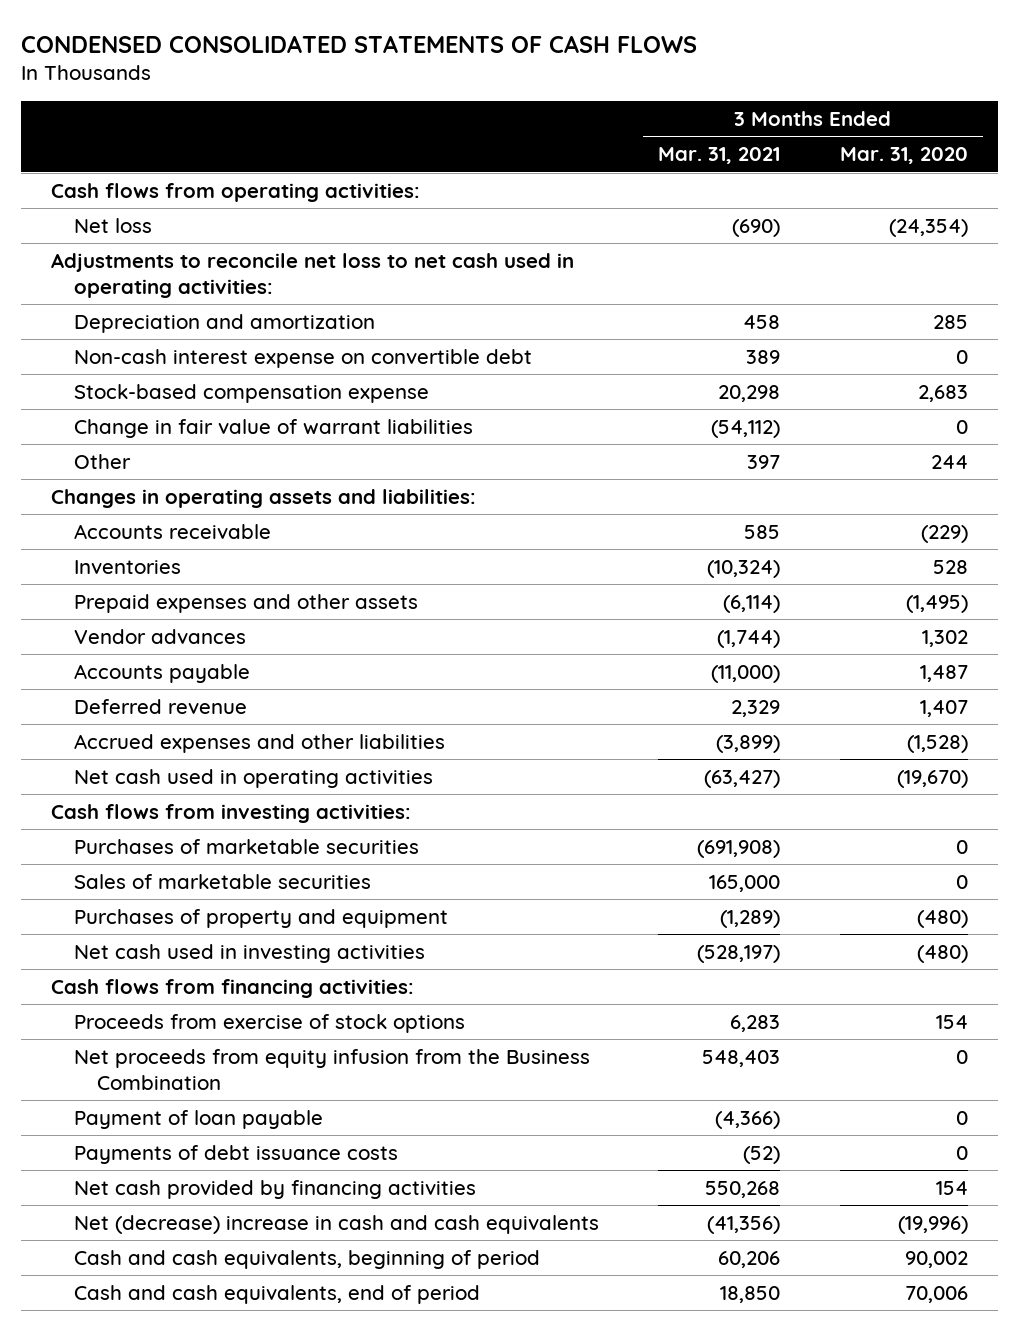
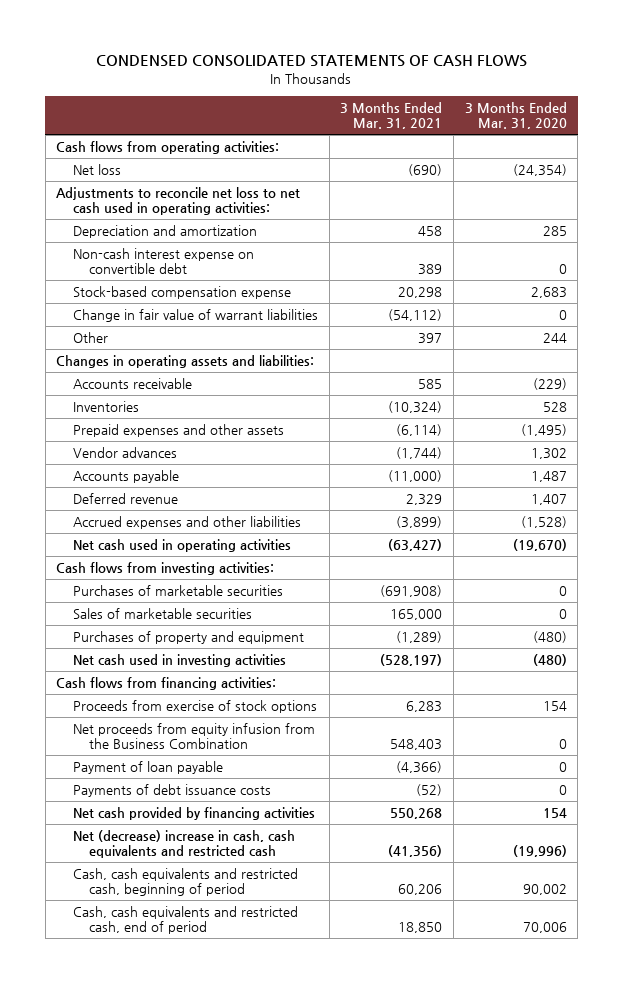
- Net (decrease) increase in cash and cash equivalents | (41,356) | (19,996)
- Cash and cash equivalents, beginning of period | 60,206 | 90,002
- Cash and cash equivalents, end of period | 18,850 | 70,006
+ Net (decrease) increase in cash, cash equivalents and restricted cash | (41,356) | (19,996)
+ Cash, cash equivalents and restricted cash, beginning of period | 60,206 | 90,002
+ Cash, cash equivalents and restricted cash, end of period | 18,850 | 70,006

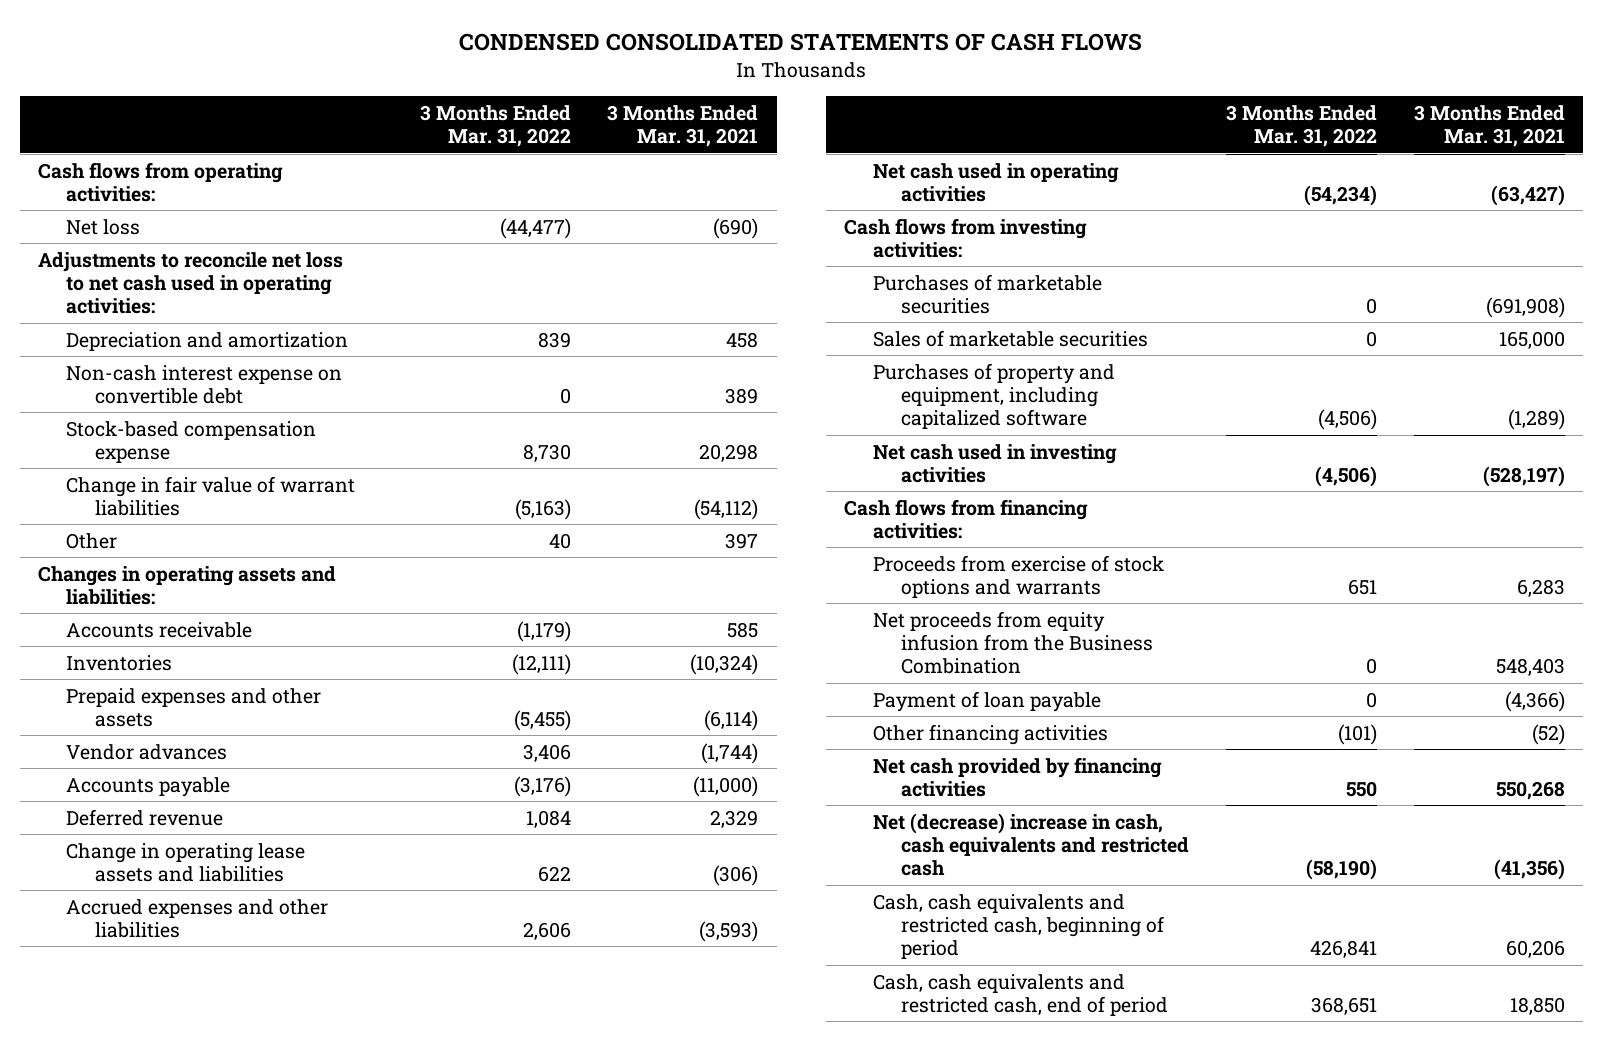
- | 3 Months Ended Mar. 31, 2021 | 3 Months Ended Mar. 31, 2020
+ | 3 Months Ended Mar. 31, 2022 | 3 Months Ended Mar. 31, 2021
- Accrued expenses and other liabilities | (3,899) | (1,528)
+ Change in operating lease assets and liabilities | 622 | (306)
+ Accrued expenses and other liabilities | 2,606 | (3,593)
- Purchases of property and equipment | (1,289) | (480)
+ Purchases of property and equipment, including capitalized software | (4,506) | (1,289)
- Proceeds from exercise of stock options | 6,283 | 154
+ Proceeds from exercise of stock options and warrants | 651 | 6,283
- Payments of debt issuance costs | (52) | 0
+ Other financing activities | (101) | (52)

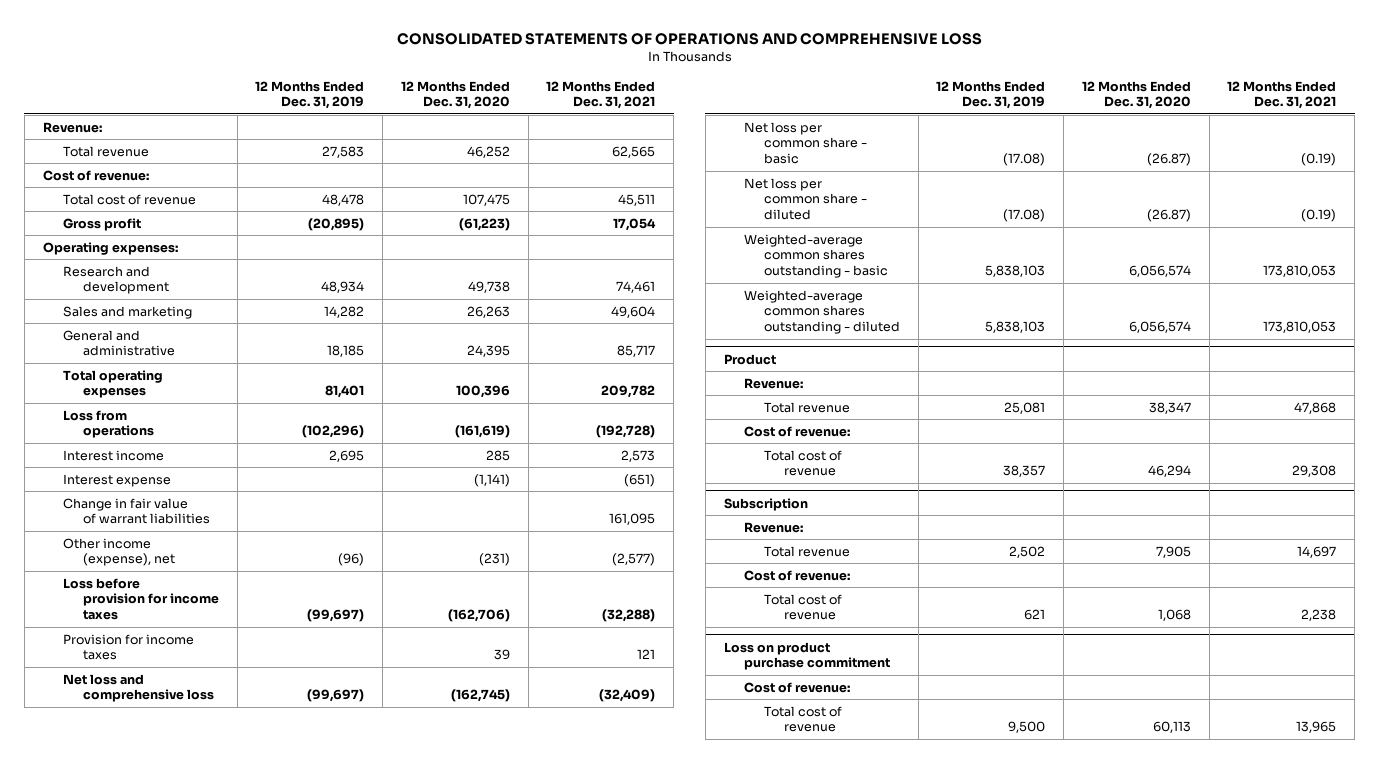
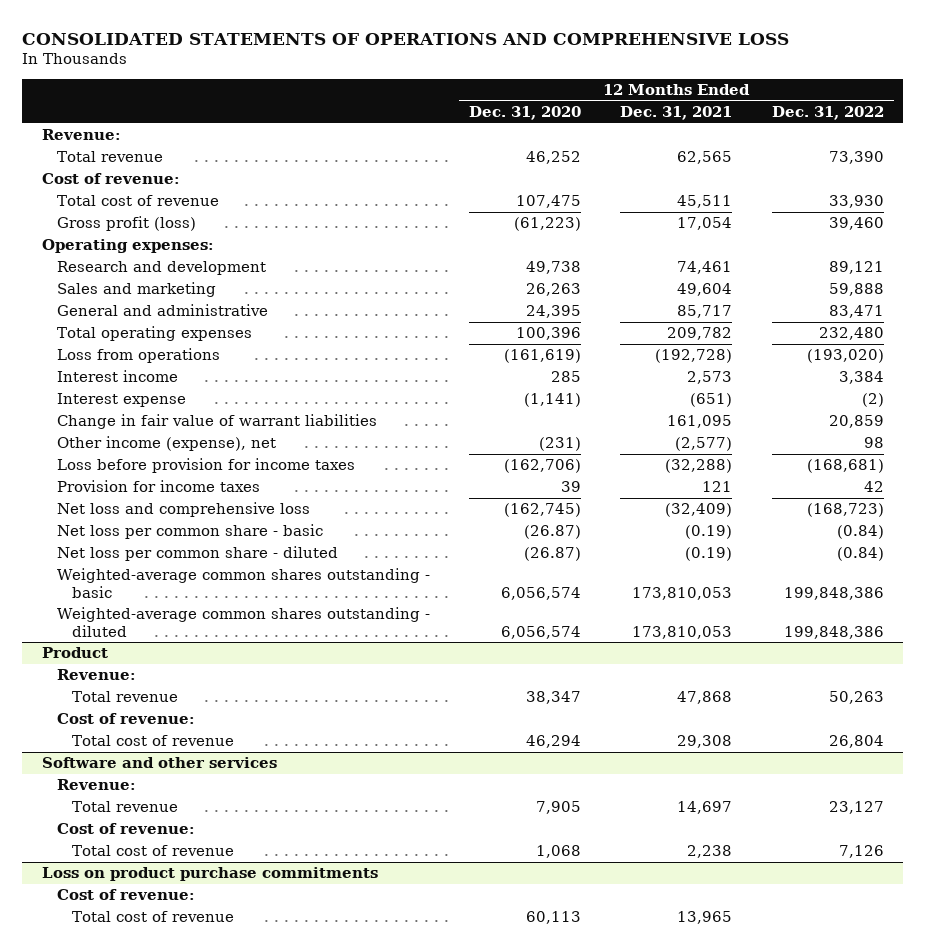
- | 12 Months Ended Dec. 31, 2019 | 12 Months Ended Dec. 31, 2020 | 12 Months Ended Dec. 31, 2021
+ | 12 Months Ended Dec. 31, 2020 | 12 Months Ended Dec. 31, 2021 | 12 Months Ended Dec. 31, 2022
- Gross profit | (20,895) | (61,223) | 17,054
+ Gross profit (loss) | (61,223) | 17,054 | 39,460
- Subscription
+ Software and other services
- Loss on product purchase commitment
+ Loss on product purchase commitments

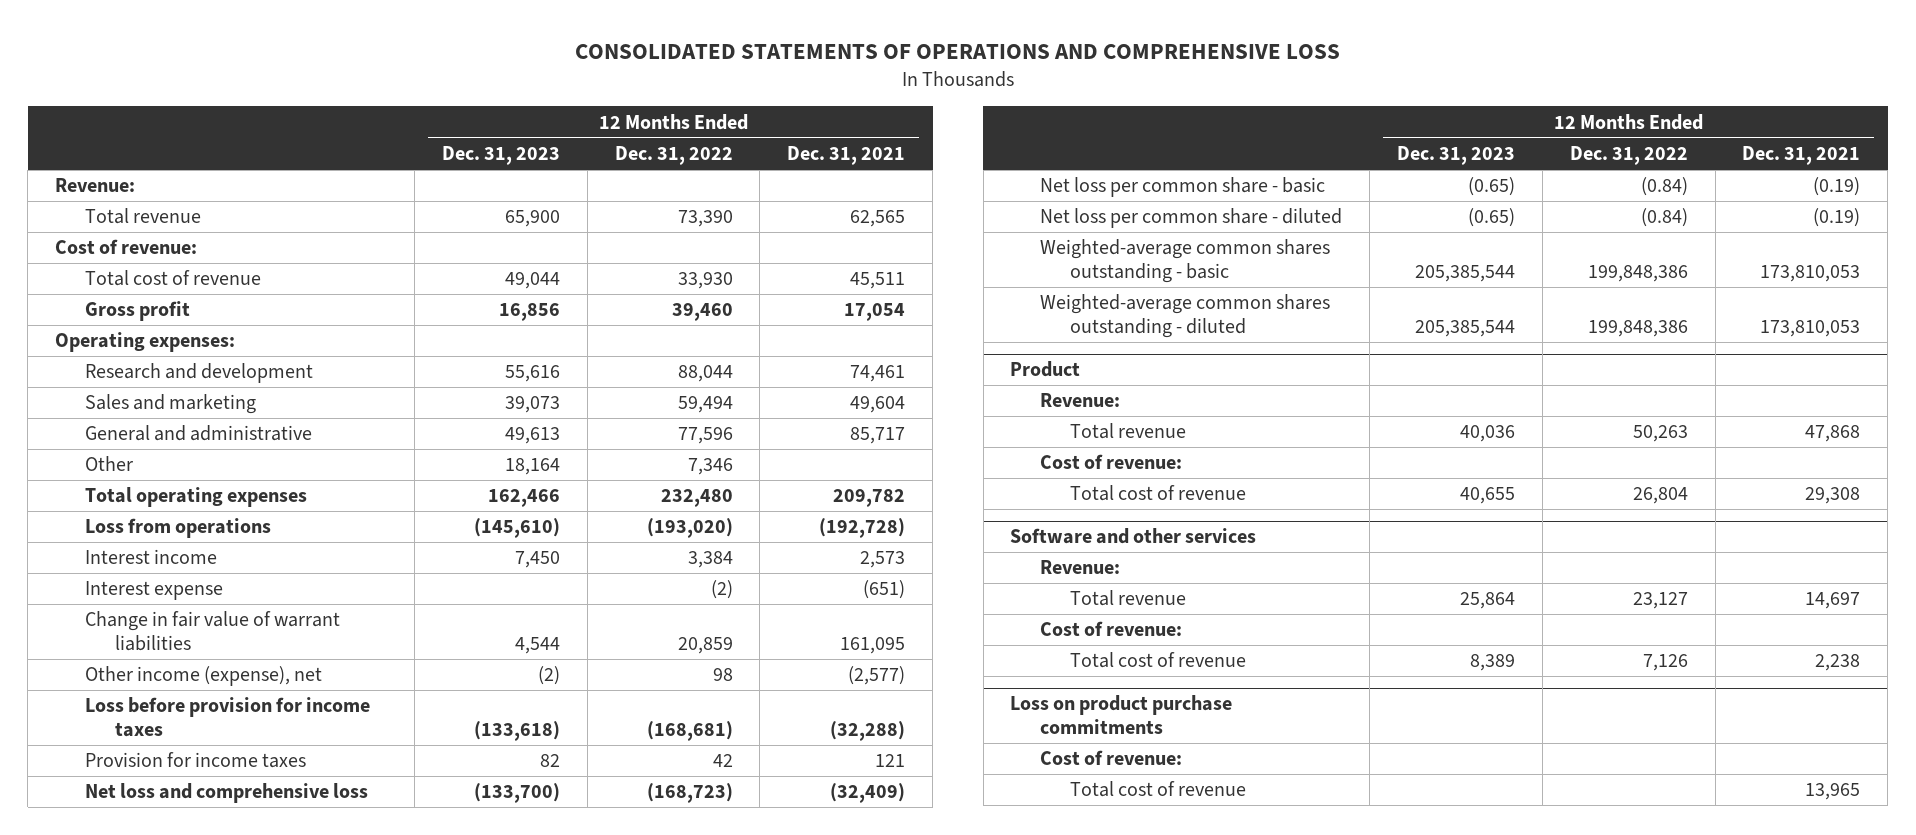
- | 12 Months Ended Dec. 31, 2020 | 12 Months Ended Dec. 31, 2021 | 12 Months Ended Dec. 31, 2022
+ | 12 Months Ended Dec. 31, 2023 | 12 Months Ended Dec. 31, 2022 | 12 Months Ended Dec. 31, 2021
- Gross profit (loss) | (61,223) | 17,054 | 39,460
+ Gross profit | 16,856 | 39,460 | 17,054
- Research and development | 49,738 | 74,461 | 89,121
- Sales and marketing | 26,263 | 49,604 | 59,888
- General and administrative | 24,395 | 85,717 | 83,471
+ Research and development | 55,616 | 88,044 | 74,461
+ Sales and marketing | 39,073 | 59,494 | 49,604
+ General and administrative | 49,613 | 77,596 | 85,717
+ Other | 18,164 | 7,346 |

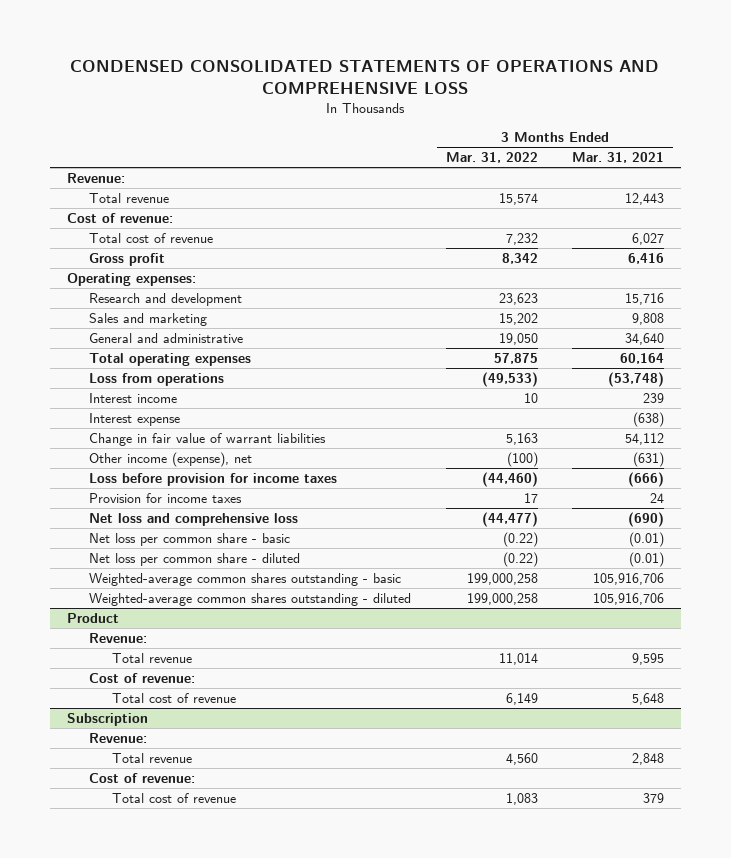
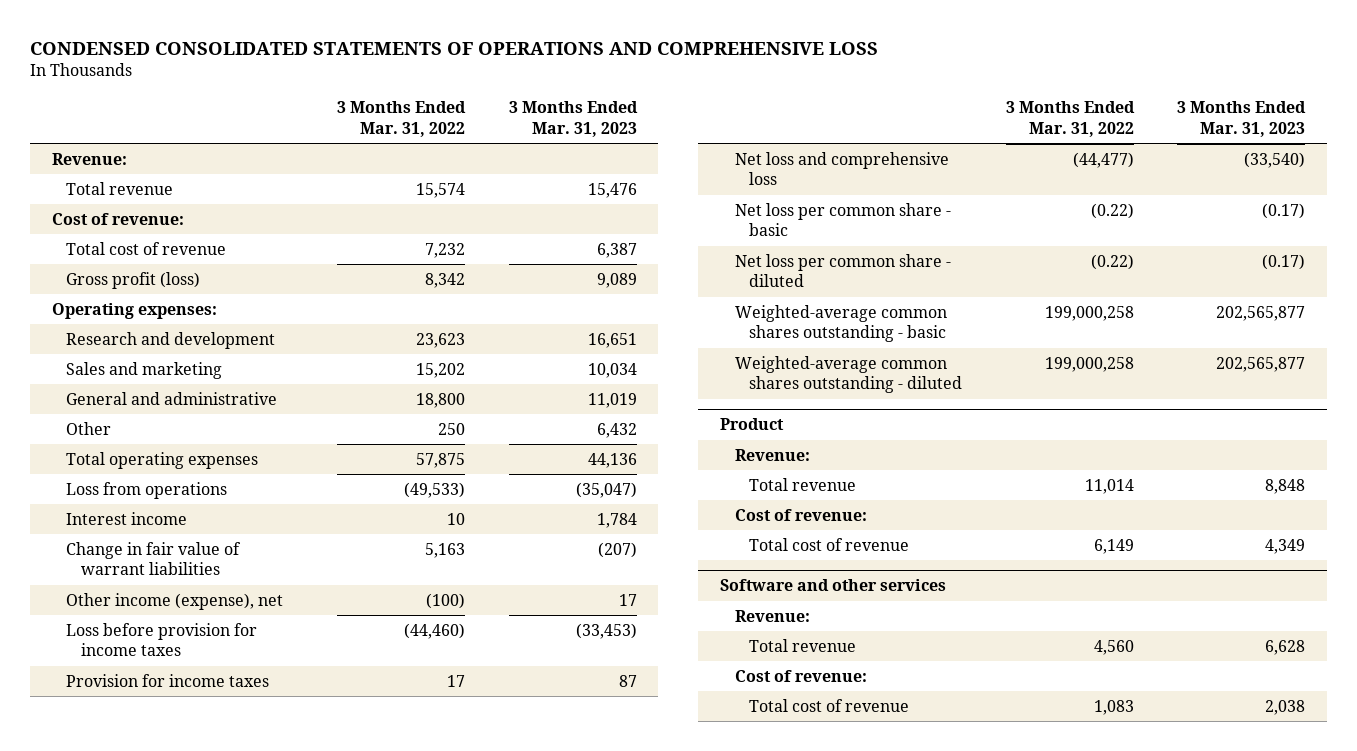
- | 3 Months Ended Mar. 31, 2022 | 3 Months Ended Mar. 31, 2021
+ | 3 Months Ended Mar. 31, 2022 | 3 Months Ended Mar. 31, 2023
- Gross profit | 8,342 | 6,416
+ Gross profit (loss) | 8,342 | 9,089
- General and administrative | 19,050 | 34,640
+ General and administrative | 18,800 | 11,019
+ Other | 250 | 6,432
- Interest expense | | (638)
- Subscription
+ Software and other services

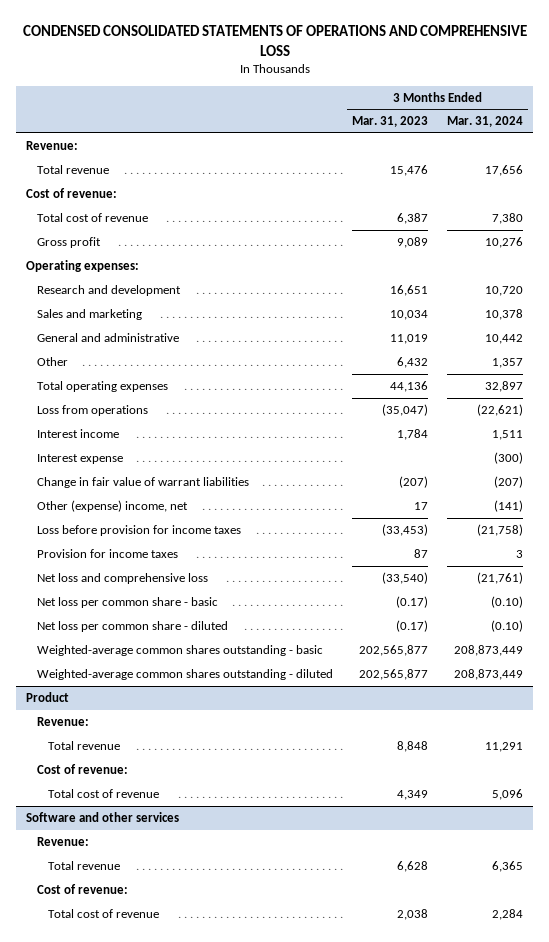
- | 3 Months Ended Mar. 31, 2022 | 3 Months Ended Mar. 31, 2023
+ | 3 Months Ended Mar. 31, 2023 | 3 Months Ended Mar. 31, 2024
- Gross profit (loss) | 8,342 | 9,089
+ Gross profit | 9,089 | 10,276
+ Interest expense | | (300)
- Other income (expense), net | (100) | 17
+ Other (expense) income, net | 17 | (141)

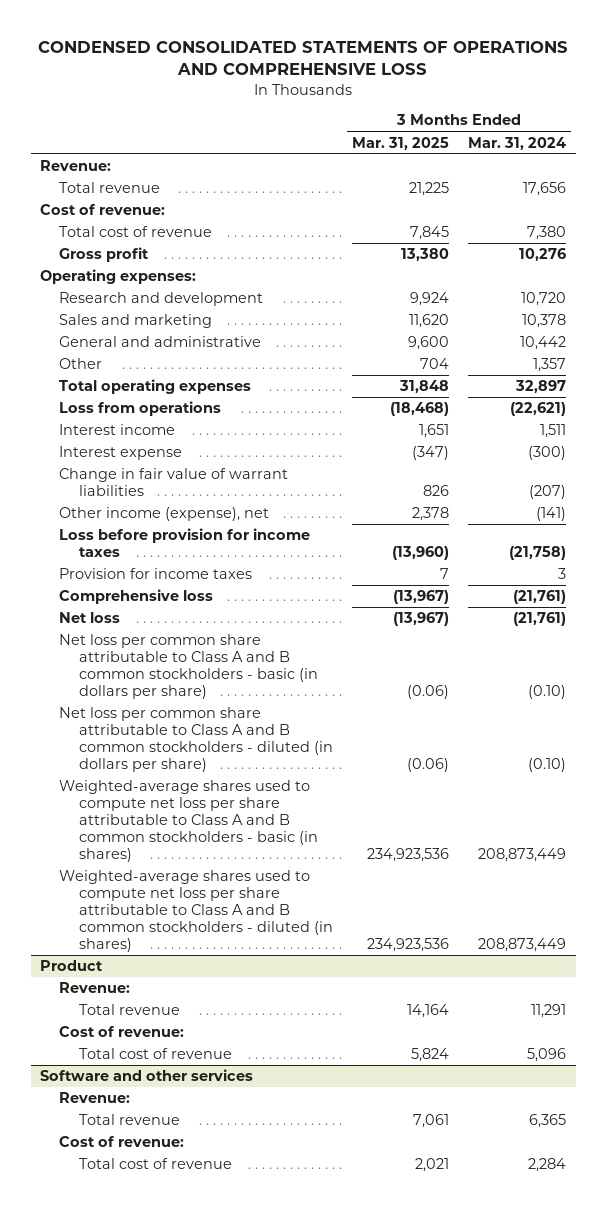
- | 3 Months Ended Mar. 31, 2023 | 3 Months Ended Mar. 31, 2024
+ | 3 Months Ended Mar. 31, 2025 | 3 Months Ended Mar. 31, 2024
- Other (expense) income, net | 17 | (141)
+ Other income (expense), net | 2,378 | (141)
- Net loss and comprehensive loss | (33,540) | (21,761)
- Net loss per common share - basic | (0.17) | (0.10)
- Net loss per common share - diluted | (0.17) | (0.10)
- Weighted-average common shares outstanding - basic | 202,565,877 | 208,873,449
- Weighted-average common shares outstanding - diluted | 202,565,877 | 208,873,449
+ Comprehensive loss | (13,967) | (21,761)
+ Net loss | (13,967) | (21,761)
+ Net loss per common share attributable to Class A and B common stockholders - basic (in dollars per share) | (0.06) | (0.10)
+ Net loss per common share attributable to Class A and B common stockholders - diluted (in dollars per share) | (0.06) | (0.10)
+ Weighted-average shares used to compute net loss per share attributable to Class A and B common stockholders - basic (in shares) | 234,923,536 | 208,873,449
+ Weighted-average shares used to compute net loss per share attributable to Class A and B common stockholders - diluted (in shares) | 234,923,536 | 208,873,449

